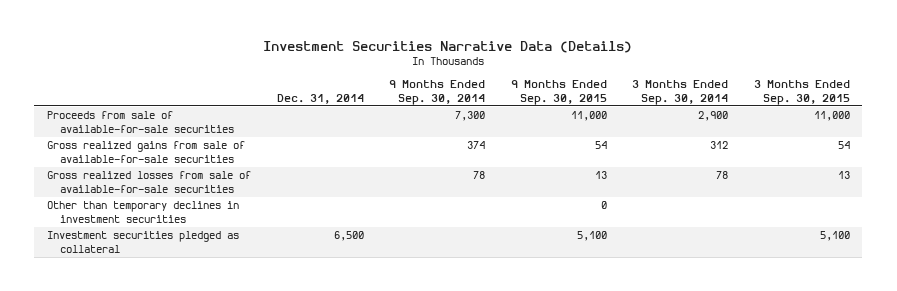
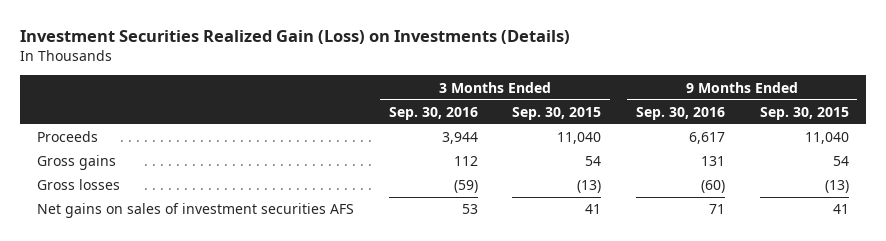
- Investment Securities Narrative Data (Details)
+ Investment Securities Realized Gain (Loss) on Investments (Details)
- | Dec. 31, 2014 | 9 Months Ended Sep. 30, 2014 | 9 Months Ended Sep. 30, 2015 | 3 Months Ended Sep. 30, 2014 | 3 Months Ended Sep. 30, 2015
+ | 3 Months Ended Sep. 30, 2016 | 3 Months Ended Sep. 30, 2015 | 9 Months Ended Sep. 30, 2016 | 9 Months Ended Sep. 30, 2015
- Proceeds from sale of available-for-sale securities | | 7,300 | 11,000 | 2,900 | 11,000
- Gross realized gains from sale of available-for-sale securities | | 374 | 54 | 312 | 54
- Gross realized losses from sale of available-for-sale securities | | 78 | 13 | 78 | 13
- Other than temporary declines in investment securities | | | 0 | |
- Investment securities pledged as collateral | 6,500 | | 5,100 | | 5,100
+ Proceeds | 3,944 | 11,040 | 6,617 | 11,040
+ Gross gains | 112 | 54 | 131 | 54
+ Gross losses | (59) | (13) | (60) | (13)
+ Net gains on sales of investment securities AFS | 53 | 41 | 71 | 41

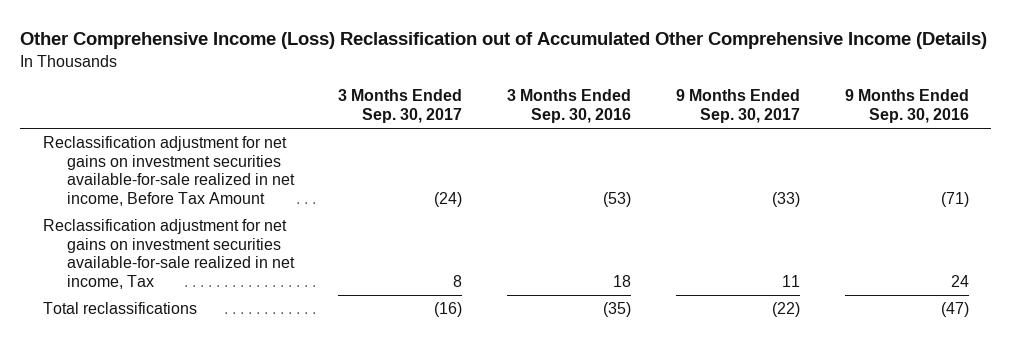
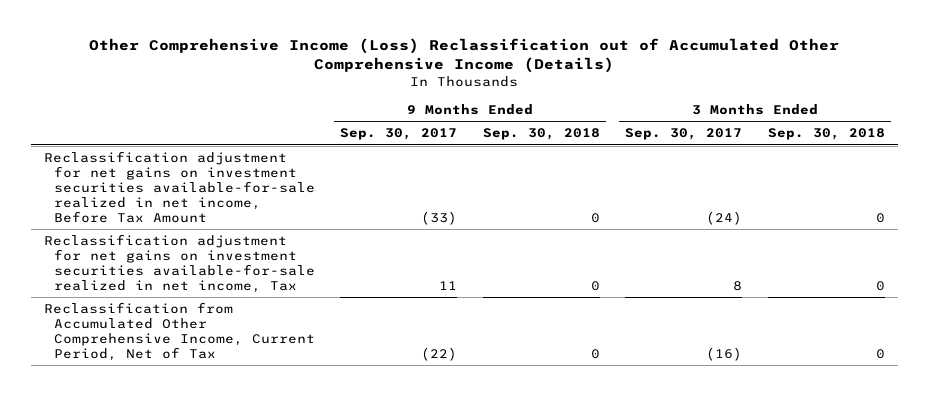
- | 3 Months Ended Sep. 30, 2017 | 3 Months Ended Sep. 30, 2016 | 9 Months Ended Sep. 30, 2017 | 9 Months Ended Sep. 30, 2016
+ | 9 Months Ended Sep. 30, 2017 | 9 Months Ended Sep. 30, 2018 | 3 Months Ended Sep. 30, 2017 | 3 Months Ended Sep. 30, 2018
- Total reclassifications | (16) | (35) | (22) | (47)
+ Reclassification from Accumulated Other Comprehensive Income, Current Period, Net of Tax | (22) | 0 | (16) | 0

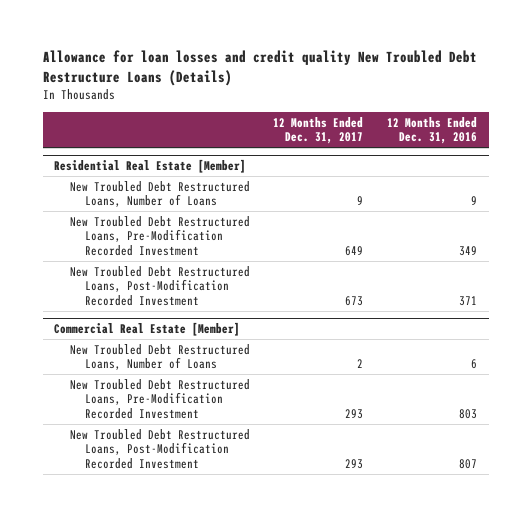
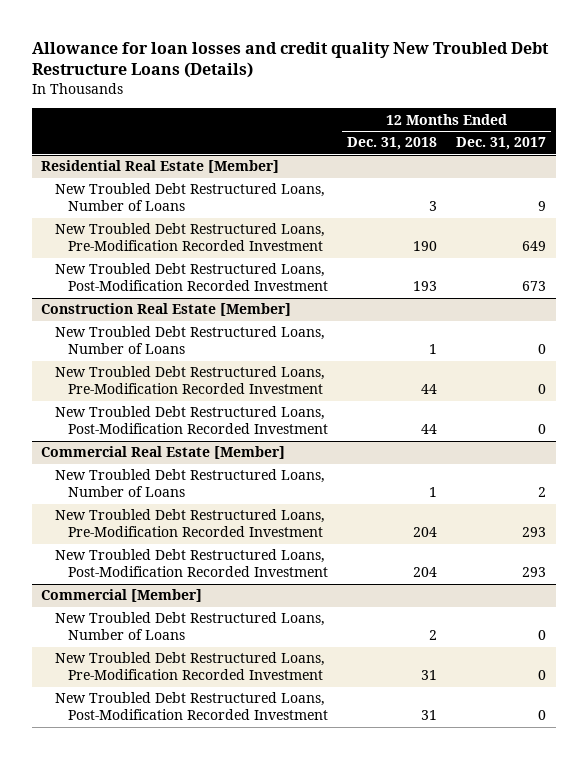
- | 12 Months Ended Dec. 31, 2017 | 12 Months Ended Dec. 31, 2016
+ | 12 Months Ended Dec. 31, 2018 | 12 Months Ended Dec. 31, 2017
+ Construction Real Estate [Member]
+ New Troubled Debt Restructured Loans, Number of Loans | 1 | 0
+ New Troubled Debt Restructured Loans, Pre-Modification Recorded Investment | 44 | 0
+ New Troubled Debt Restructured Loans, Post-Modification Recorded Investment | 44 | 0
+ Commercial [Member]
+ New Troubled Debt Restructured Loans, Number of Loans | 2 | 0
+ New Troubled Debt Restructured Loans, Pre-Modification Recorded Investment | 31 | 0
+ New Troubled Debt Restructured Loans, Post-Modification Recorded Investment | 31 | 0

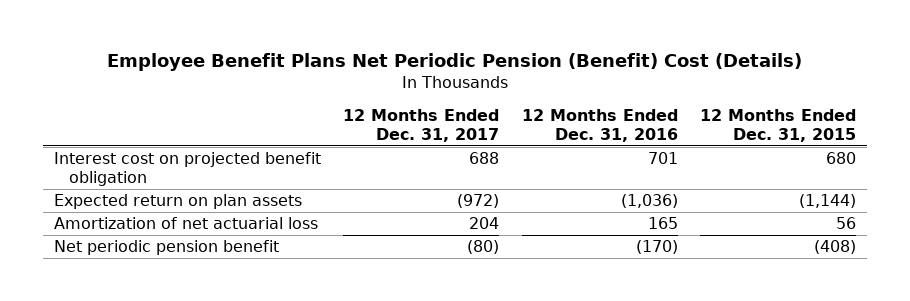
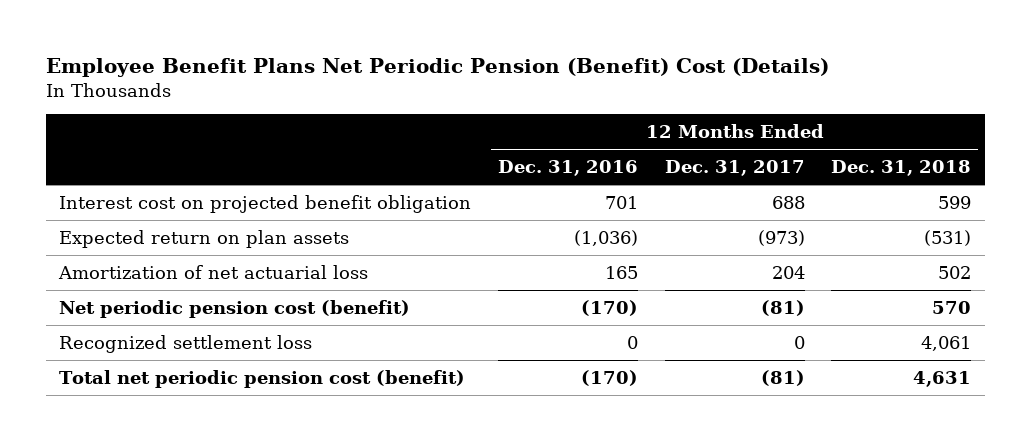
- | 12 Months Ended Dec. 31, 2017 | 12 Months Ended Dec. 31, 2016 | 12 Months Ended Dec. 31, 2015
+ | 12 Months Ended Dec. 31, 2016 | 12 Months Ended Dec. 31, 2017 | 12 Months Ended Dec. 31, 2018
- Expected return on plan assets | (972) | (1,036) | (1,144)
+ Expected return on plan assets | (1,036) | (973) | (531)
- Net periodic pension benefit | (80) | (170) | (408)
+ Net periodic pension cost (benefit) | (170) | (81) | 570
+ Recognized settlement loss | 0 | 0 | 4,061
+ Total net periodic pension cost (benefit) | (170) | (81) | 4,631

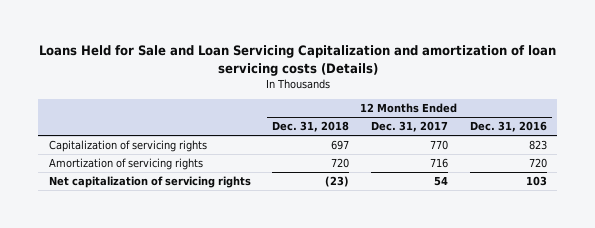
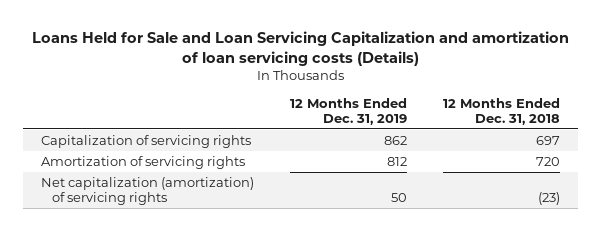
- | 12 Months Ended Dec. 31, 2018 | 12 Months Ended Dec. 31, 2017 | 12 Months Ended Dec. 31, 2016
+ | 12 Months Ended Dec. 31, 2019 | 12 Months Ended Dec. 31, 2018
- Net capitalization of servicing rights | (23) | 54 | 103
+ Net capitalization (amortization) of servicing rights | 50 | (23)

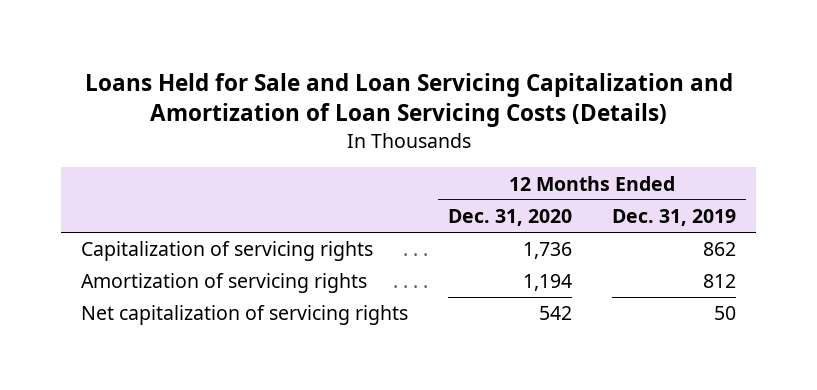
- Loans Held for Sale and Loan Servicing Capitalization and amortization of loan servicing costs (Details)
+ Loans Held for Sale and Loan Servicing Capitalization and Amortization of Loan Servicing Costs (Details)
- | 12 Months Ended Dec. 31, 2019 | 12 Months Ended Dec. 31, 2018
+ | 12 Months Ended Dec. 31, 2020 | 12 Months Ended Dec. 31, 2019
- Net capitalization (amortization) of servicing rights | 50 | (23)
+ Net capitalization of servicing rights | 542 | 50

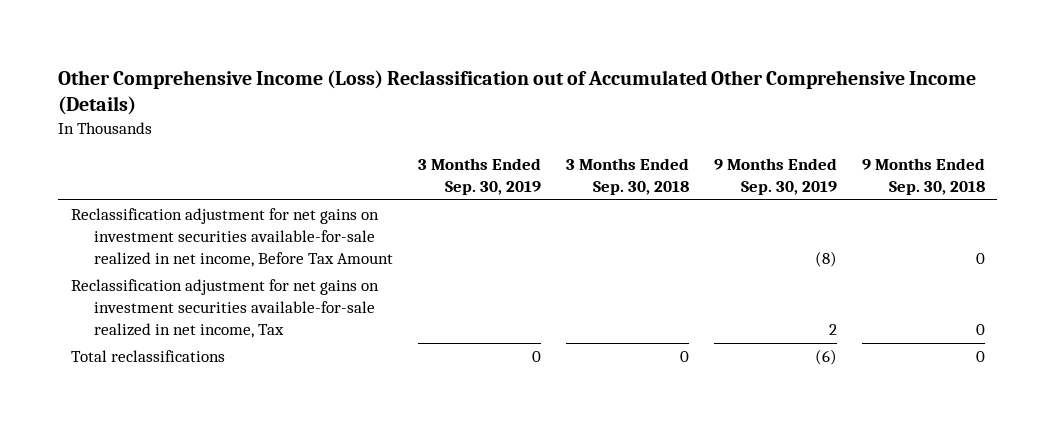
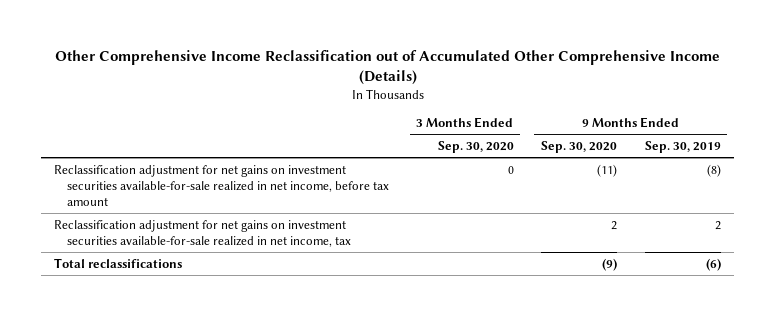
- Other Comprehensive Income (Loss) Reclassification out of Accumulated Other Comprehensive Income (Details)
+ Other Comprehensive Income Reclassification out of Accumulated Other Comprehensive Income (Details)
- | 3 Months Ended Sep. 30, 2019 | 3 Months Ended Sep. 30, 2018 | 9 Months Ended Sep. 30, 2019 | 9 Months Ended Sep. 30, 2018
+ | 3 Months Ended Sep. 30, 2020 | 9 Months Ended Sep. 30, 2020 | 9 Months Ended Sep. 30, 2019
- Reclassification adjustment for net gains on investment securities available-for-sale realized in net income, Before Tax Amount | | | (8) | 0
- Reclassification adjustment for net gains on investment securities available-for-sale realized in net income, Tax | | | 2 | 0
+ Reclassification adjustment for net gains on investment securities available-for-sale realized in net income, before tax amount | 0 | (11) | (8)
+ Reclassification adjustment for net gains on investment securities available-for-sale realized in net income, tax | | 2 | 2

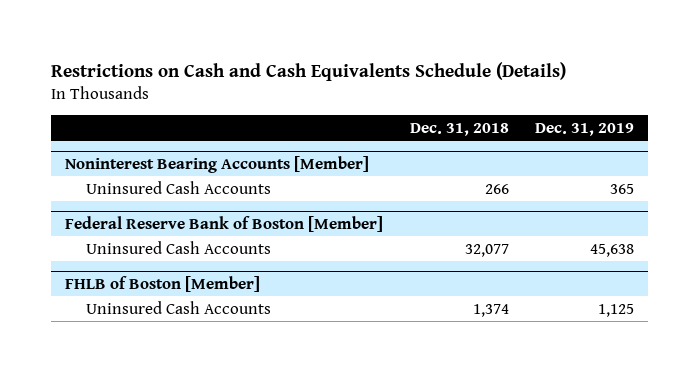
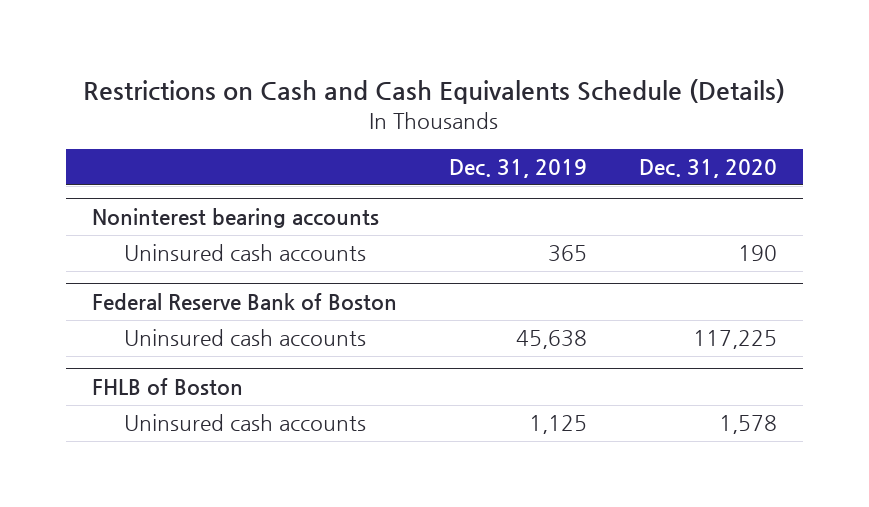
- | Dec. 31, 2018 | Dec. 31, 2019
+ | Dec. 31, 2019 | Dec. 31, 2020
- Noninterest Bearing Accounts [Member]
- Uninsured Cash Accounts | 266 | 365
- Federal Reserve Bank of Boston [Member]
- Uninsured Cash Accounts | 32,077 | 45,638
- FHLB of Boston [Member]
- Uninsured Cash Accounts | 1,374 | 1,125
+ Noninterest bearing accounts
+ Uninsured cash accounts | 365 | 190
+ Federal Reserve Bank of Boston
+ Uninsured cash accounts | 45,638 | 117,225
+ FHLB of Boston
+ Uninsured cash accounts | 1,125 | 1,578

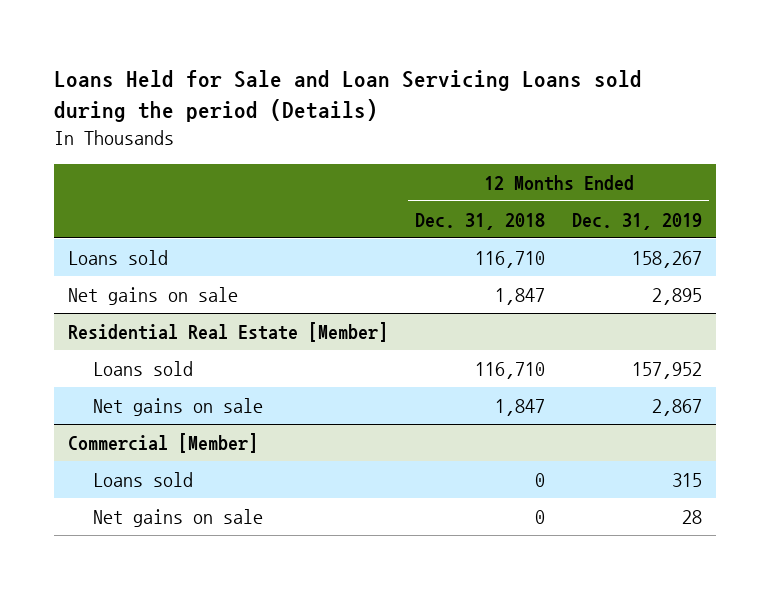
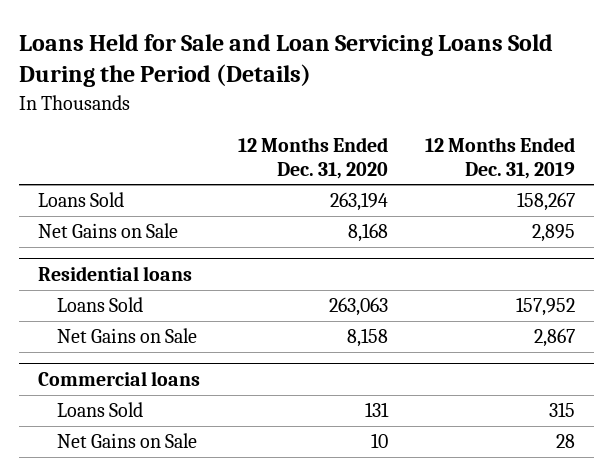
- Loans Held for Sale and Loan Servicing Loans sold during the period (Details)
+ Loans Held for Sale and Loan Servicing Loans Sold During the Period (Details)
- | 12 Months Ended Dec. 31, 2018 | 12 Months Ended Dec. 31, 2019
+ | 12 Months Ended Dec. 31, 2020 | 12 Months Ended Dec. 31, 2019
- Loans sold | 116,710 | 158,267
- Net gains on sale | 1,847 | 2,895
- Residential Real Estate [Member]
- Loans sold | 116,710 | 157,952
- Net gains on sale | 1,847 | 2,867
- Commercial [Member]
- Loans sold | 0 | 315
- Net gains on sale | 0 | 28
+ Loans Sold | 263,194 | 158,267
+ Net Gains on Sale | 8,168 | 2,895
+ Residential loans
+ Loans Sold | 263,063 | 157,952
+ Net Gains on Sale | 8,158 | 2,867
+ Commercial loans
+ Loans Sold | 131 | 315
+ Net Gains on Sale | 10 | 28

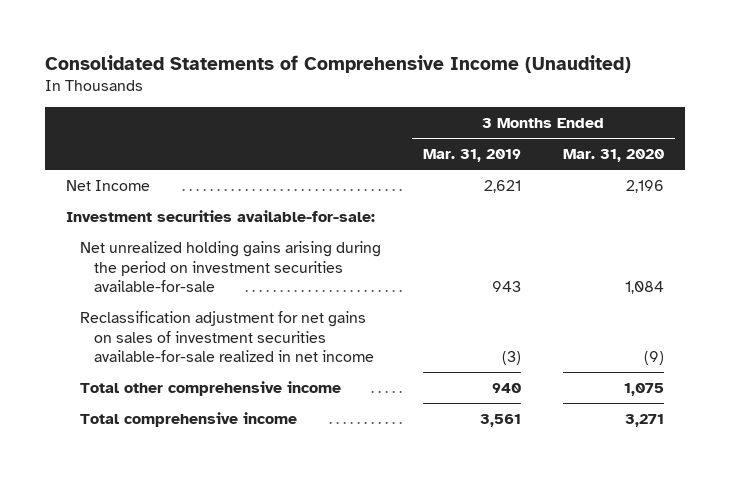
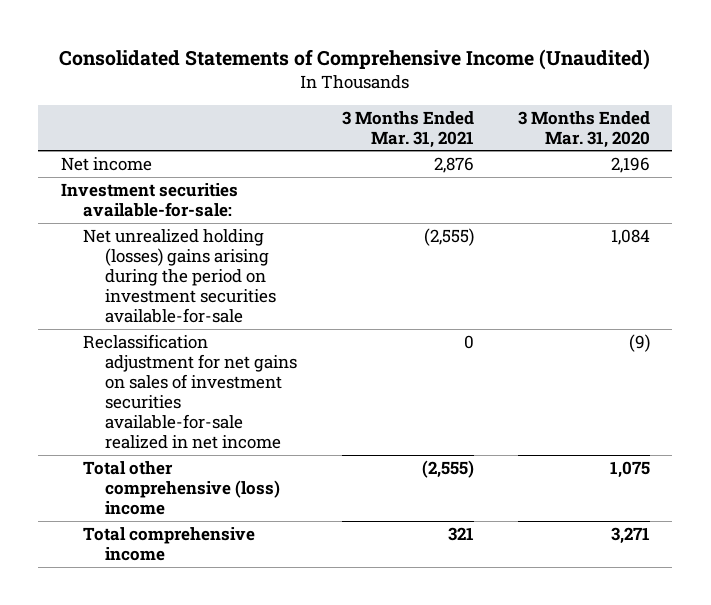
- | 3 Months Ended Mar. 31, 2019 | 3 Months Ended Mar. 31, 2020
+ | 3 Months Ended Mar. 31, 2021 | 3 Months Ended Mar. 31, 2020
- Net Income | 2,621 | 2,196
+ Net income | 2,876 | 2,196
- Net unrealized holding gains arising during the period on investment securities available-for-sale | 943 | 1,084
+ Net unrealized holding (losses) gains arising during the period on investment securities available-for-sale | (2,555) | 1,084
- Total other comprehensive income | 940 | 1,075
+ Total other comprehensive (loss) income | (2,555) | 1,075

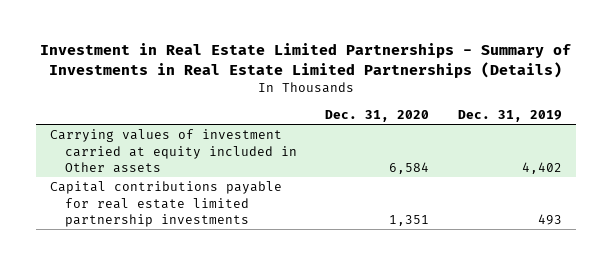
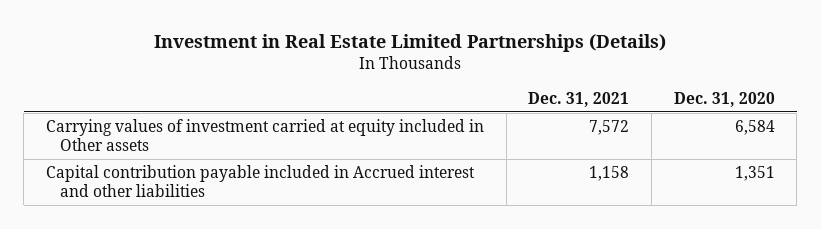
- Investment in Real Estate Limited Partnerships - Summary of Investments in Real Estate Limited Partnerships (Details)
+ Investment in Real Estate Limited Partnerships (Details)
- | Dec. 31, 2020 | Dec. 31, 2019
+ | Dec. 31, 2021 | Dec. 31, 2020
- Capital contributions payable for real estate limited partnership investments | 1,351 | 493
+ Capital contribution payable included in Accrued interest and other liabilities | 1,158 | 1,351

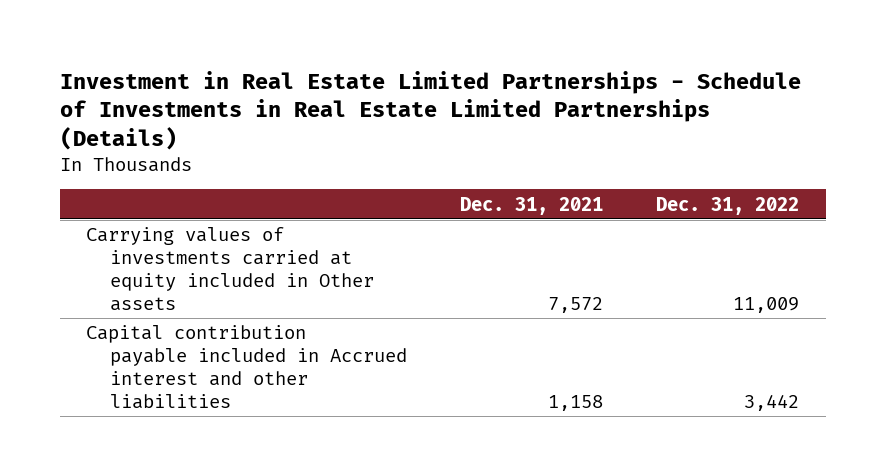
- Investment in Real Estate Limited Partnerships (Details)
+ Investment in Real Estate Limited Partnerships - Schedule of Investments in Real Estate Limited Partnerships (Details)
- | Dec. 31, 2021 | Dec. 31, 2020
+ | Dec. 31, 2021 | Dec. 31, 2022
- Carrying values of investment carried at equity included in Other assets | 7,572 | 6,584
+ Carrying values of investments carried at equity included in Other assets | 7,572 | 11,009

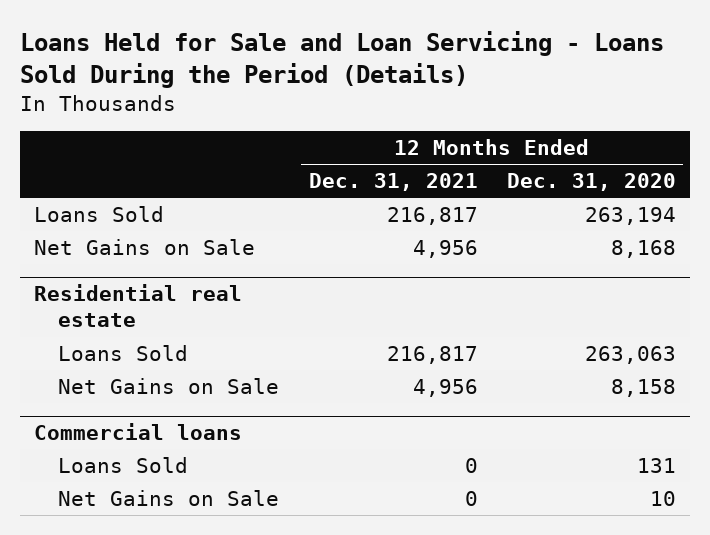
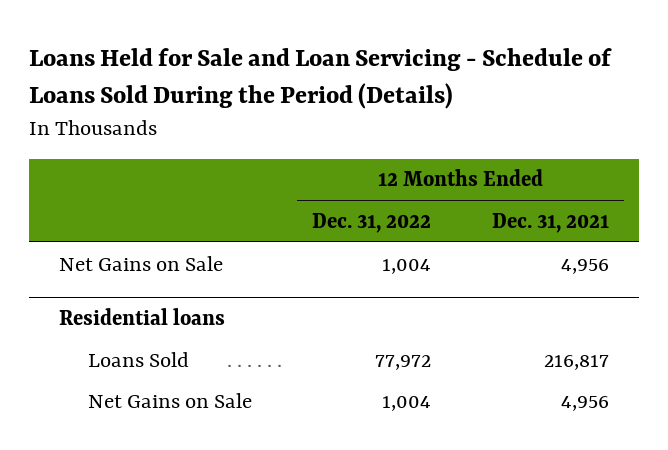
- Loans Held for Sale and Loan Servicing - Loans Sold During the Period (Details)
+ Loans Held for Sale and Loan Servicing - Schedule of Loans Sold During the Period (Details)
- | 12 Months Ended Dec. 31, 2021 | 12 Months Ended Dec. 31, 2020
+ | 12 Months Ended Dec. 31, 2022 | 12 Months Ended Dec. 31, 2021
- Loans Sold | 216,817 | 263,194
- Residential real estate
+ Residential loans
- Commercial loans
- Loans Sold | 0 | 131
- Net Gains on Sale | 0 | 10

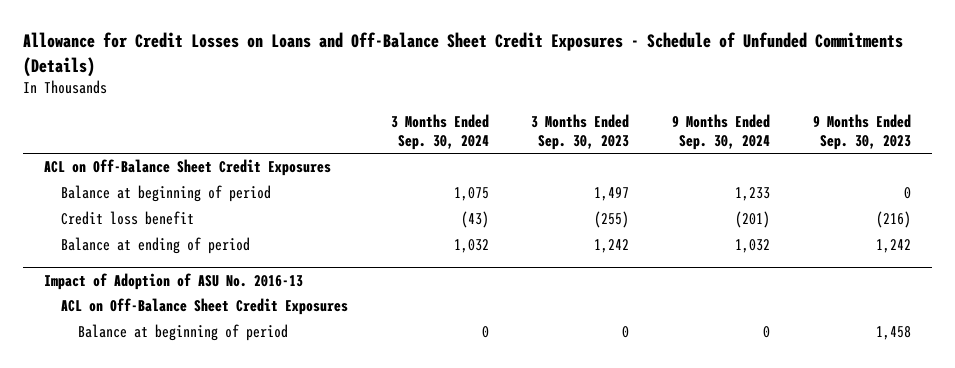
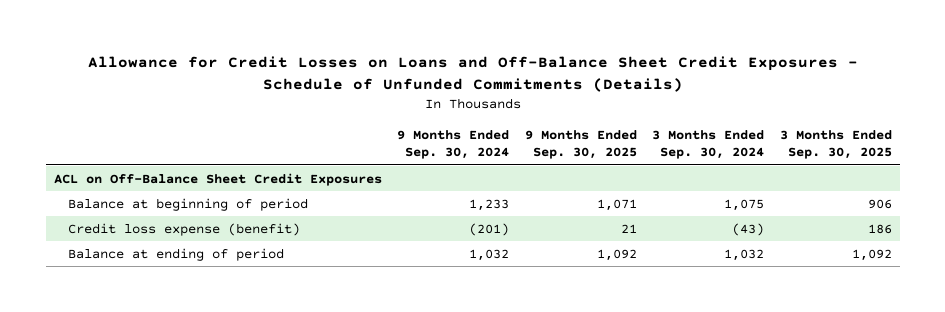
- | 3 Months Ended Sep. 30, 2024 | 3 Months Ended Sep. 30, 2023 | 9 Months Ended Sep. 30, 2024 | 9 Months Ended Sep. 30, 2023
+ | 9 Months Ended Sep. 30, 2024 | 9 Months Ended Sep. 30, 2025 | 3 Months Ended Sep. 30, 2024 | 3 Months Ended Sep. 30, 2025
- Credit loss benefit | (43) | (255) | (201) | (216)
+ Credit loss expense (benefit) | (201) | 21 | (43) | 186
- Impact of Adoption of ASU No. 2016-13
- ACL on Off-Balance Sheet Credit Exposures
- Balance at beginning of period | 0 | 0 | 0 | 1,458

